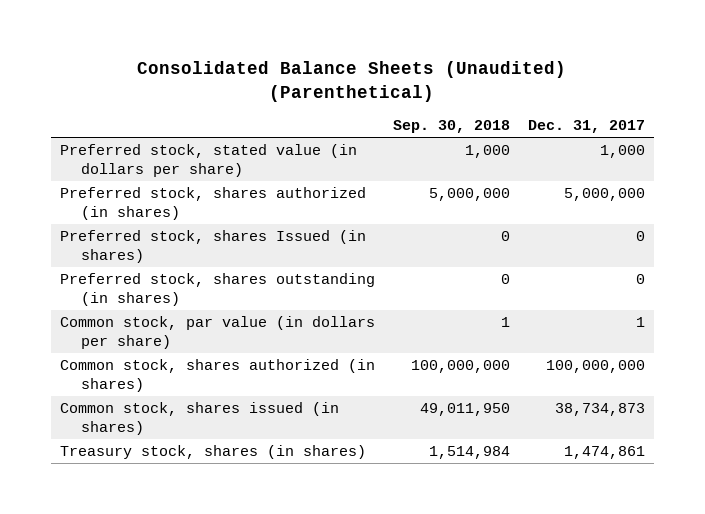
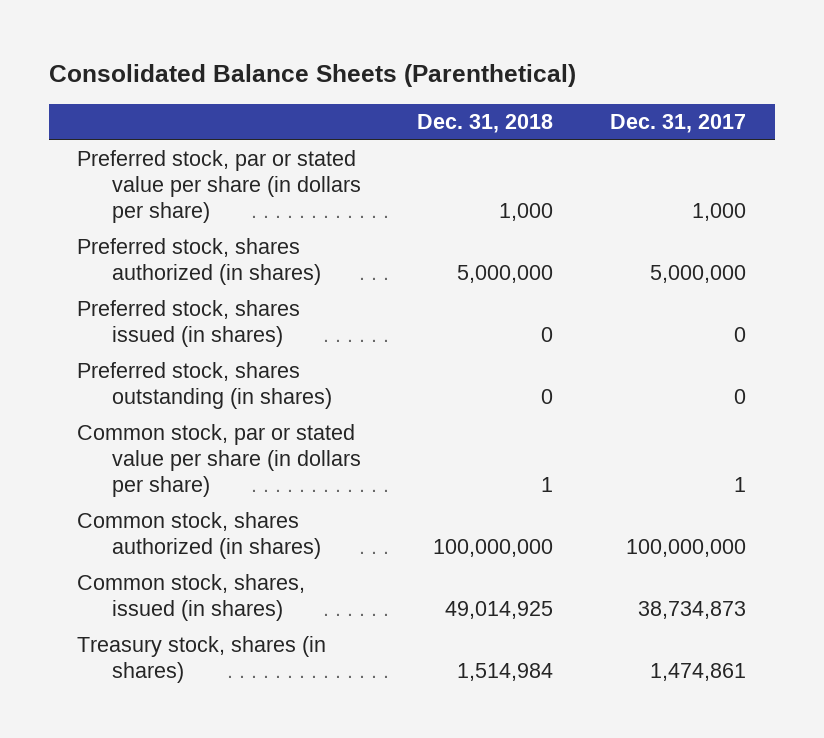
- Consolidated Balance Sheets (Unaudited) (Parenthetical)
+ Consolidated Balance Sheets (Parenthetical)
- | Sep. 30, 2018 | Dec. 31, 2017
+ | Dec. 31, 2018 | Dec. 31, 2017
- Preferred stock, stated value (in dollars per share) | 1,000 | 1,000
+ Preferred stock, par or stated value per share (in dollars per share) | 1,000 | 1,000
- Preferred stock, shares Issued (in shares) | 0 | 0
+ Preferred stock, shares issued (in shares) | 0 | 0
- Common stock, par value (in dollars per share) | 1 | 1
+ Common stock, par or stated value per share (in dollars per share) | 1 | 1
- Common stock, shares issued (in shares) | 49,011,950 | 38,734,873
+ Common stock, shares, issued (in shares) | 49,014,925 | 38,734,873

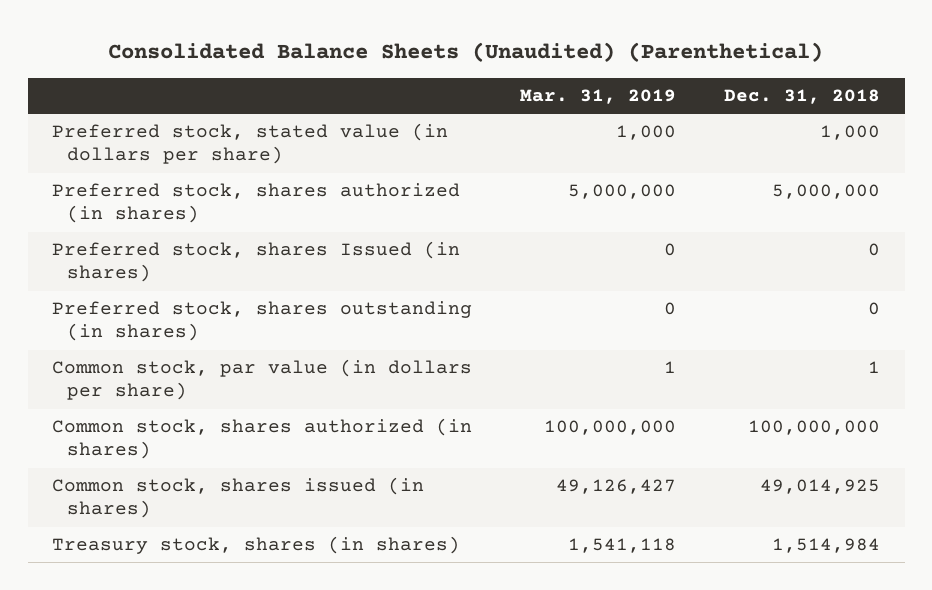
- Consolidated Balance Sheets (Parenthetical)
+ Consolidated Balance Sheets (Unaudited) (Parenthetical)
- | Dec. 31, 2018 | Dec. 31, 2017
+ | Mar. 31, 2019 | Dec. 31, 2018
- Preferred stock, par or stated value per share (in dollars per share) | 1,000 | 1,000
+ Preferred stock, stated value (in dollars per share) | 1,000 | 1,000
- Preferred stock, shares issued (in shares) | 0 | 0
+ Preferred stock, shares Issued (in shares) | 0 | 0
- Common stock, par or stated value per share (in dollars per share) | 1 | 1
+ Common stock, par value (in dollars per share) | 1 | 1
- Common stock, shares, issued (in shares) | 49,014,925 | 38,734,873
+ Common stock, shares issued (in shares) | 49,126,427 | 49,014,925

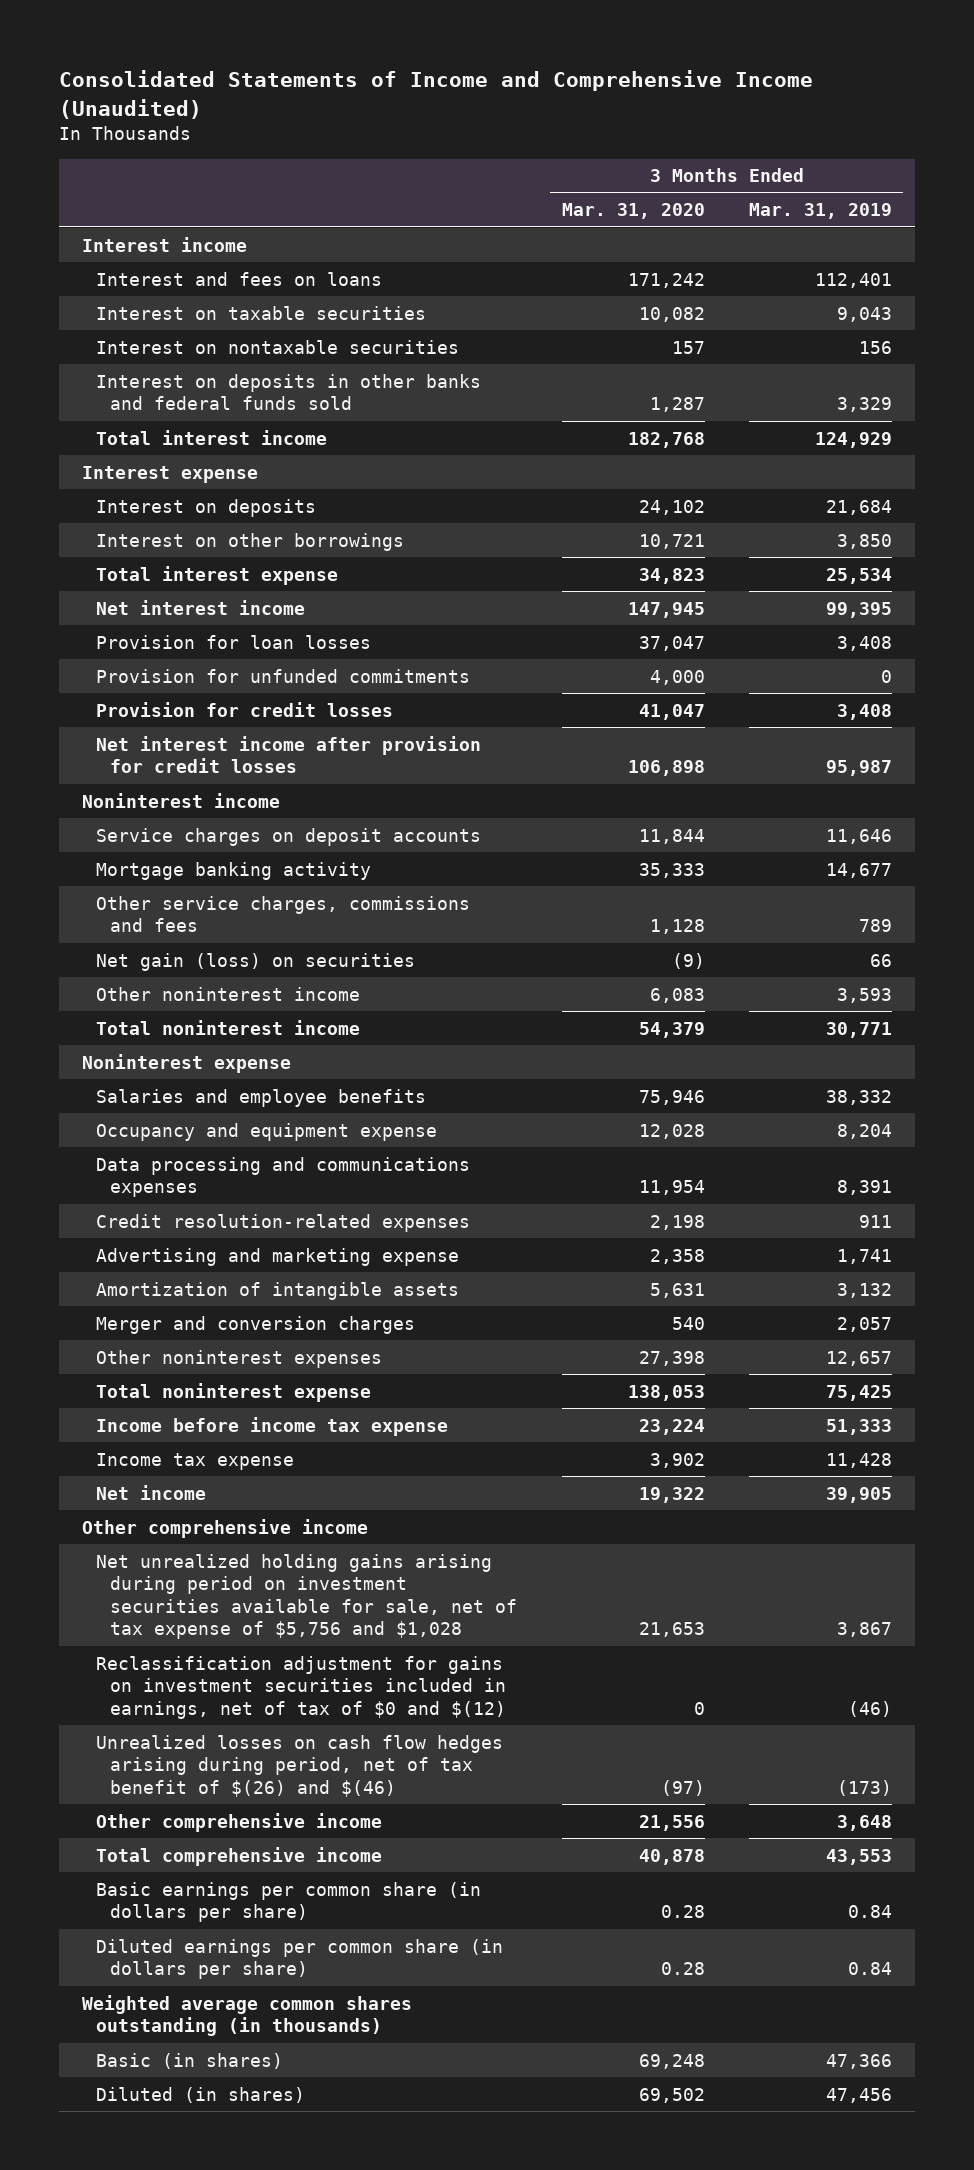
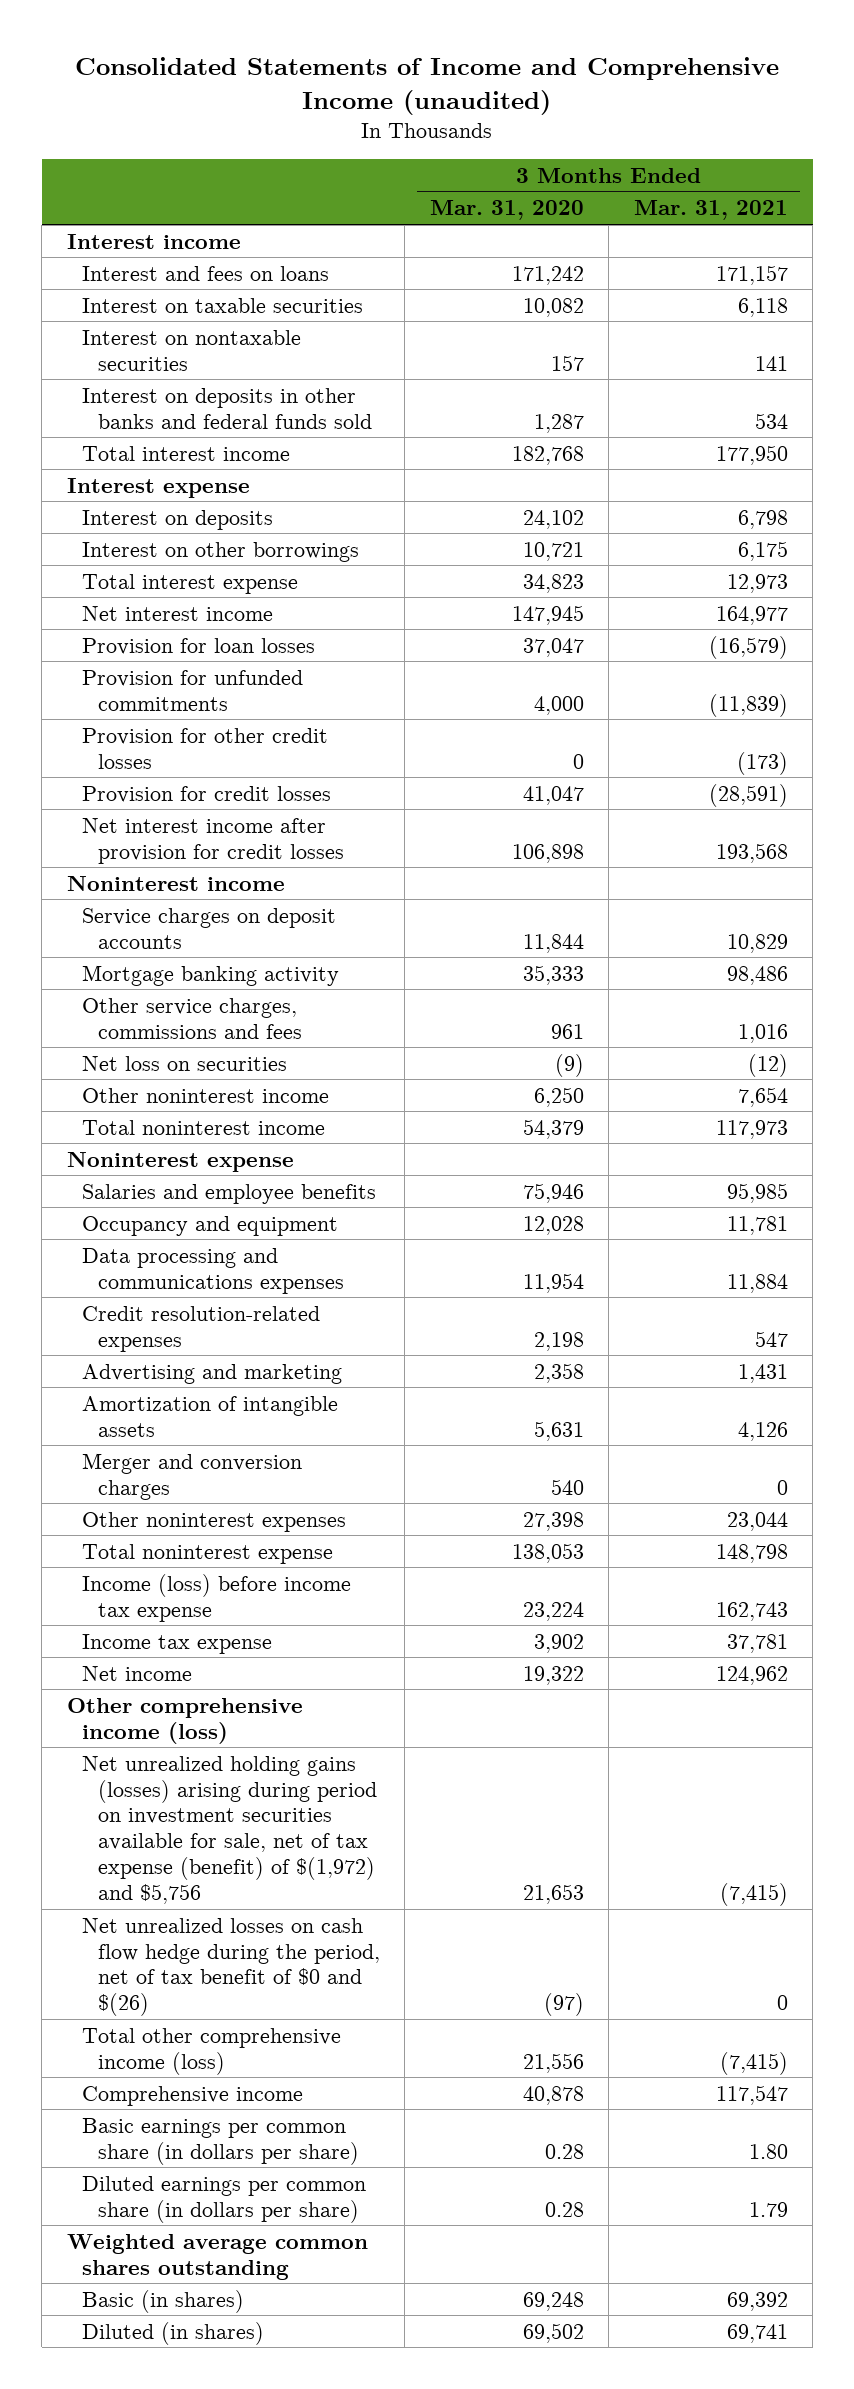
- Consolidated Statements of Income and Comprehensive Income (Unaudited)
+ Consolidated Statements of Income and Comprehensive Income (unaudited)
- | 3 Months Ended Mar. 31, 2020 | 3 Months Ended Mar. 31, 2019
+ | 3 Months Ended Mar. 31, 2020 | 3 Months Ended Mar. 31, 2021
+ Provision for other credit losses | 0 | (173)
- Other service charges, commissions and fees | 1,128 | 789
- Net gain (loss) on securities | (9) | 66
- Other noninterest income | 6,083 | 3,593
+ Other service charges, commissions and fees | 961 | 1,016
+ Net loss on securities | (9) | (12)
+ Other noninterest income | 6,250 | 7,654
- Occupancy and equipment expense | 12,028 | 8,204
+ Occupancy and equipment | 12,028 | 11,781
- Advertising and marketing expense | 2,358 | 1,741
+ Advertising and marketing | 2,358 | 1,431
- Income before income tax expense | 23,224 | 51,333
+ Income (loss) before income tax expense | 23,224 | 162,743
- Other comprehensive income
- Net unrealized holding gains arising during period on investment securities available for sale, net of tax expense of $5,756 and $1,028 | 21,653 | 3,867
- Reclassification adjustment for gains on investment securities included in earnings, net of tax of $0 and $(12) | 0 | (46)
- Unrealized losses on cash flow hedges arising during period, net of tax benefit of $(26) and $(46) | (97) | (173)
- Other comprehensive income | 21,556 | 3,648
- Total comprehensive income | 40,878 | 43,553
+ Other comprehensive income (loss)
+ Net unrealized holding gains (losses) arising during period on investment securities available for sale, net of tax expense (benefit) of $(1,972) and $5,756 | 21,653 | (7,415)
+ Net unrealized losses on cash flow hedge during the period, net of tax benefit of $0 and $(26) | (97) | 0
+ Total other comprehensive income (loss) | 21,556 | (7,415)
+ Comprehensive income | 40,878 | 117,547
- Weighted average common shares outstanding (in thousands)
+ Weighted average common shares outstanding

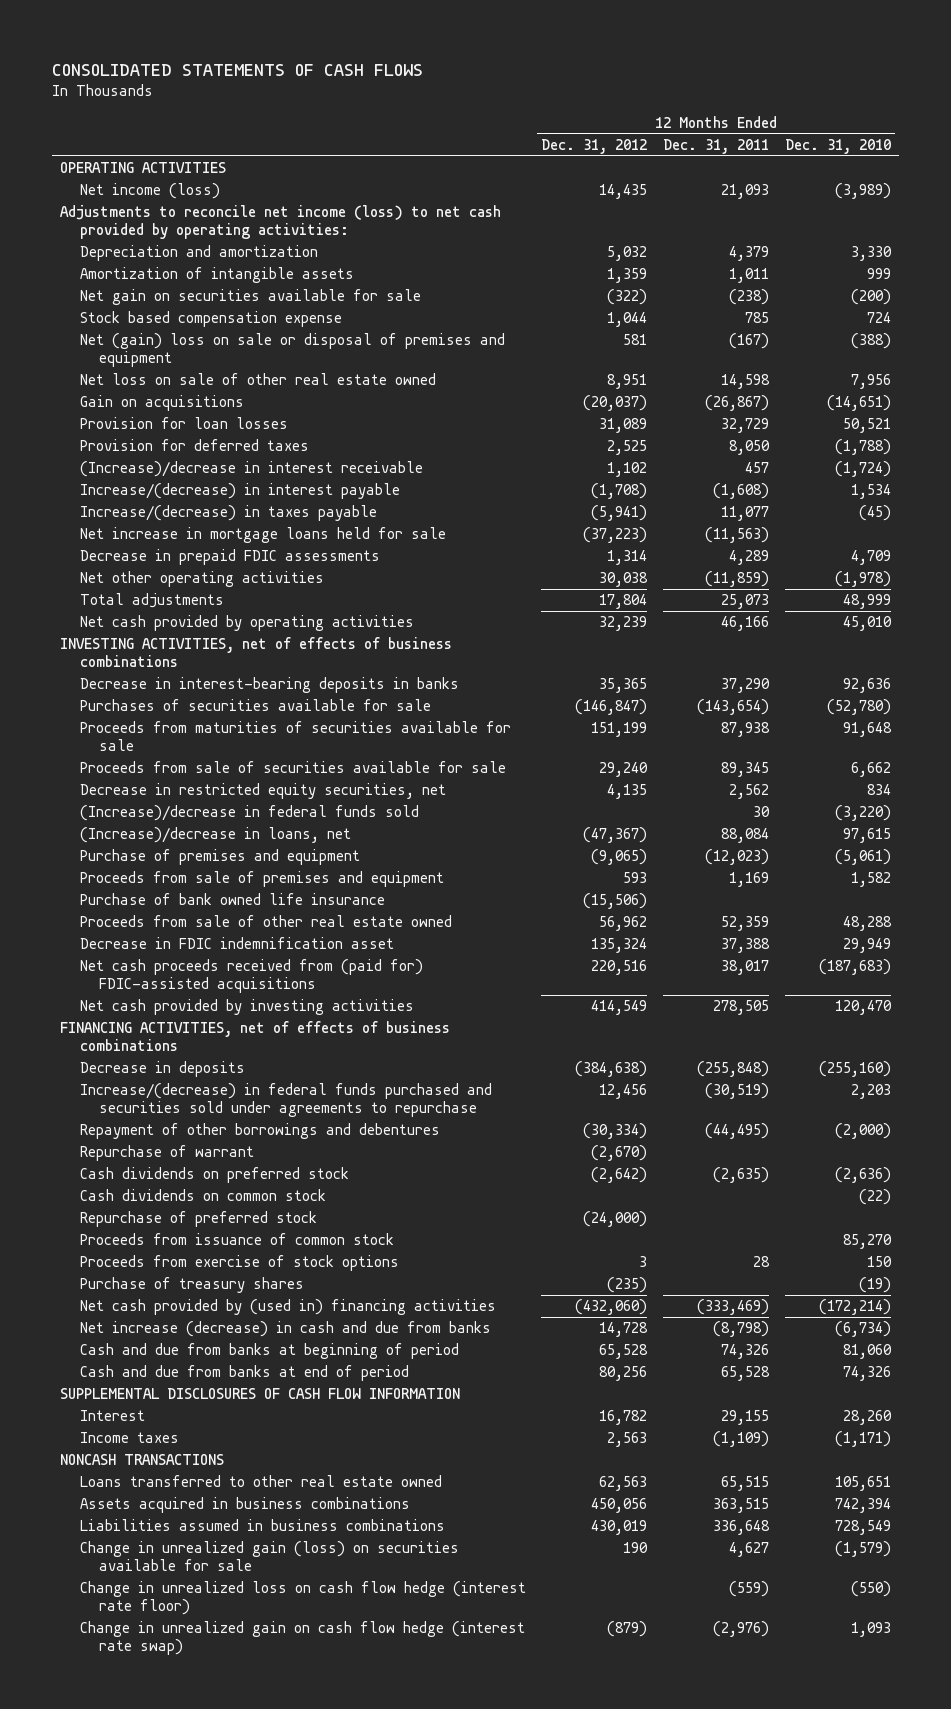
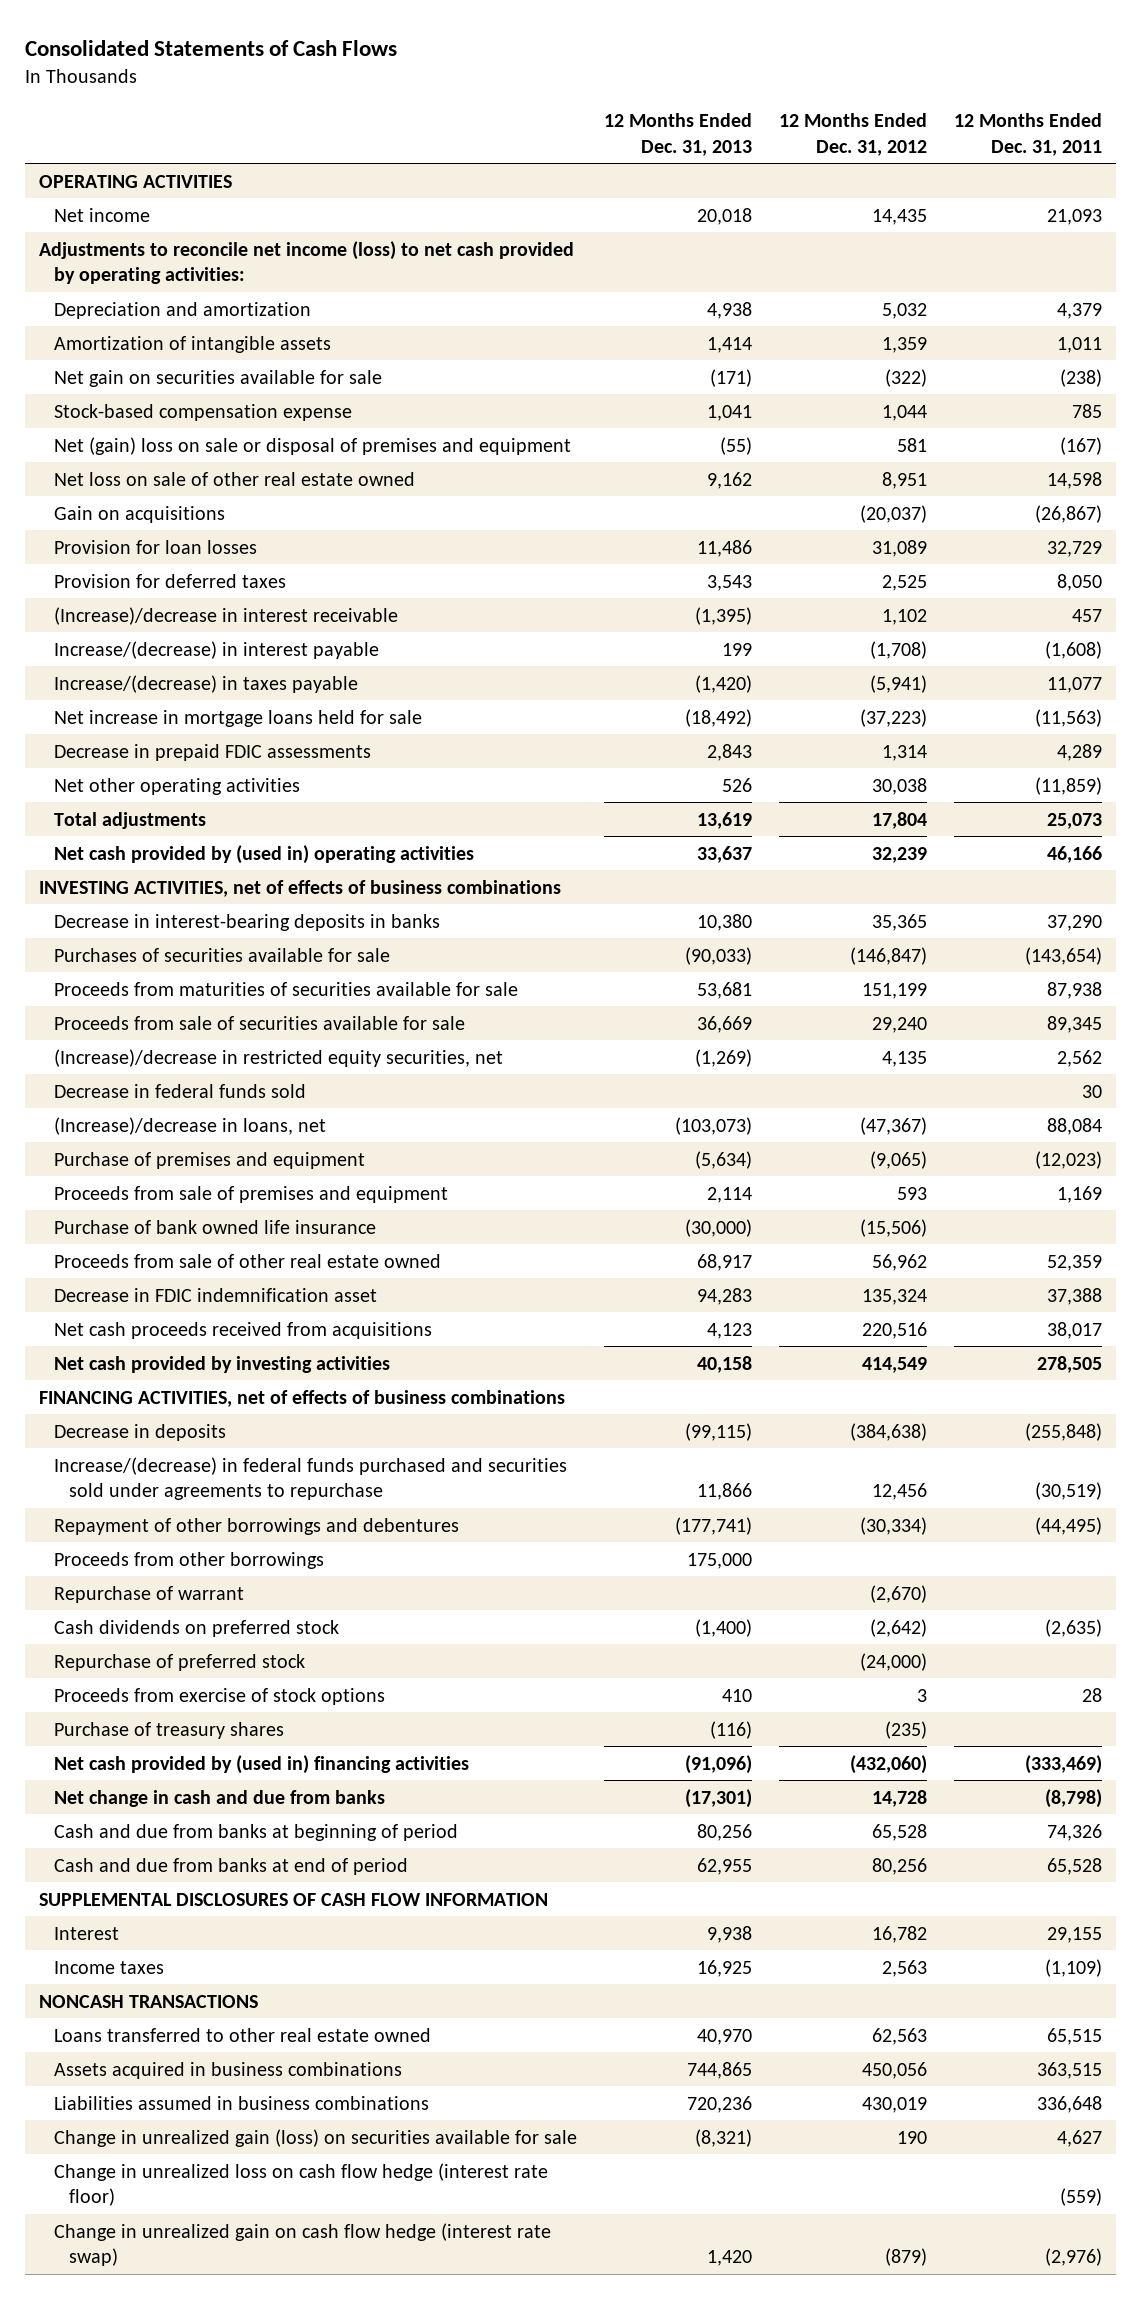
- CONSOLIDATED STATEMENTS OF CASH FLOWS
+ Consolidated Statements of Cash Flows
- | 12 Months Ended Dec. 31, 2012 | 12 Months Ended Dec. 31, 2011 | 12 Months Ended Dec. 31, 2010
+ | 12 Months Ended Dec. 31, 2013 | 12 Months Ended Dec. 31, 2012 | 12 Months Ended Dec. 31, 2011
- Net income (loss) | 14,435 | 21,093 | (3,989)
+ Net income | 20,018 | 14,435 | 21,093
- Stock based compensation expense | 1,044 | 785 | 724
+ Stock-based compensation expense | 1,041 | 1,044 | 785
- Net cash provided by operating activities | 32,239 | 46,166 | 45,010
+ Net cash provided by (used in) operating activities | 33,637 | 32,239 | 46,166
- Decrease in restricted equity securities, net | 4,135 | 2,562 | 834
- (Increase)/decrease in federal funds sold | | 30 | (3,220)
+ (Increase)/decrease in restricted equity securities, net | (1,269) | 4,135 | 2,562
+ Decrease in federal funds sold | | | 30
- Net cash proceeds received from (paid for) FDIC-assisted acquisitions | 220,516 | 38,017 | (187,683)
+ Net cash proceeds received from acquisitions | 4,123 | 220,516 | 38,017
+ Proceeds from other borrowings | 175,000 | |
- Cash dividends on common stock | | | (22)
- Proceeds from issuance of common stock | | | 85,270
- Net increase (decrease) in cash and due from banks | 14,728 | (8,798) | (6,734)
+ Net change in cash and due from banks | (17,301) | 14,728 | (8,798)

